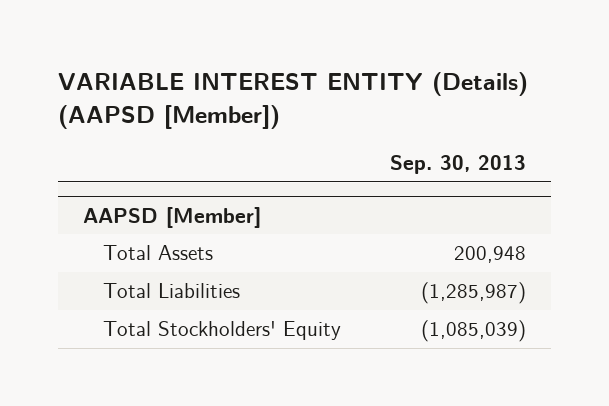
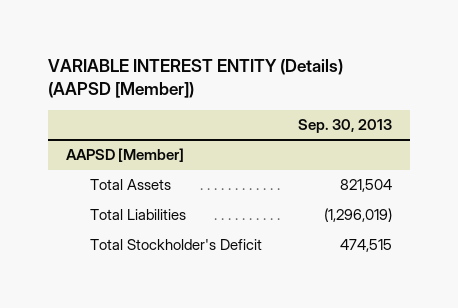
@ AAPSD [Member]
- Total Assets | 200,948
- Total Liabilities | (1,285,987)
- Total Stockholders' Equity | (1,085,039)
+ Total Assets | 821,504
+ Total Liabilities | (1,296,019)
+ Total Stockholder's Deficit | 474,515

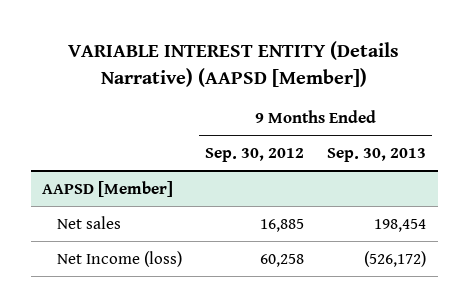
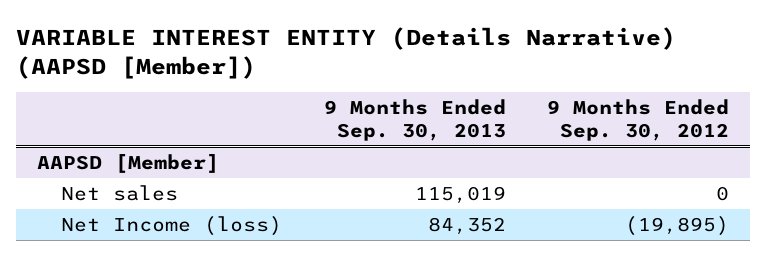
- | 9 Months Ended Sep. 30, 2012 | 9 Months Ended Sep. 30, 2013
+ | 9 Months Ended Sep. 30, 2013 | 9 Months Ended Sep. 30, 2012
@ AAPSD [Member]
- Net sales | 16,885 | 198,454
- Net Income (loss) | 60,258 | (526,172)
+ Net sales | 115,019 | 0
+ Net Income (loss) | 84,352 | (19,895)

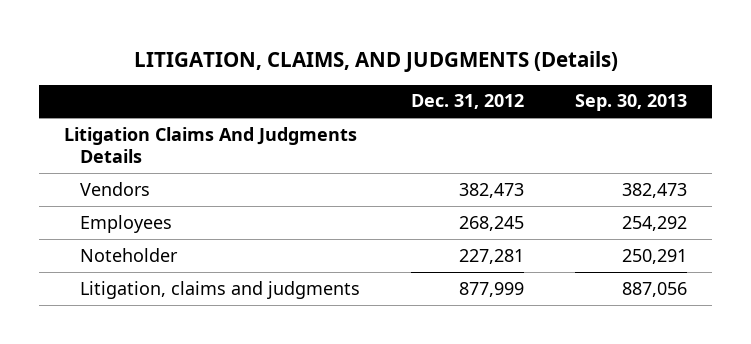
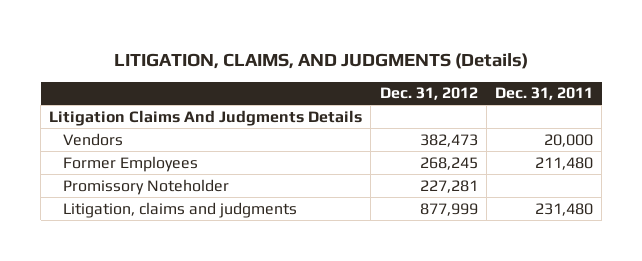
- | Dec. 31, 2012 | Sep. 30, 2013
+ | Dec. 31, 2012 | Dec. 31, 2011
- Employees | 268,245 | 254,292
- Noteholder | 227,281 | 250,291
+ Former Employees | 268,245 | 211,480
+ Promissory Noteholder | 227,281 |

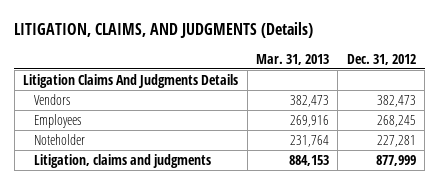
- | Dec. 31, 2012 | Dec. 31, 2011
+ | Mar. 31, 2013 | Dec. 31, 2012
- Former Employees | 268,245 | 211,480
- Promissory Noteholder | 227,281 |
+ Employees | 269,916 | 268,245
+ Noteholder | 231,764 | 227,281

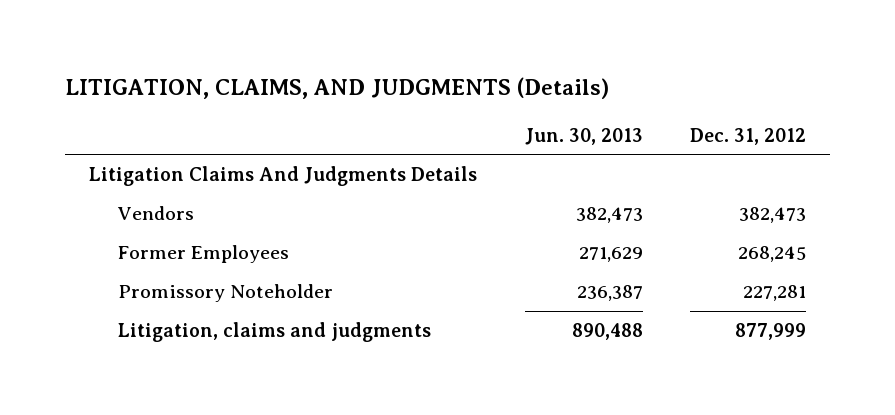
- | Mar. 31, 2013 | Dec. 31, 2012
+ | Jun. 30, 2013 | Dec. 31, 2012
- Employees | 269,916 | 268,245
- Noteholder | 231,764 | 227,281
+ Former Employees | 271,629 | 268,245
+ Promissory Noteholder | 236,387 | 227,281

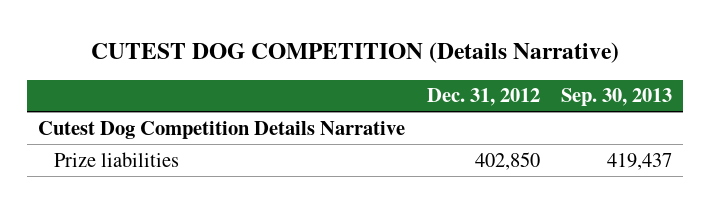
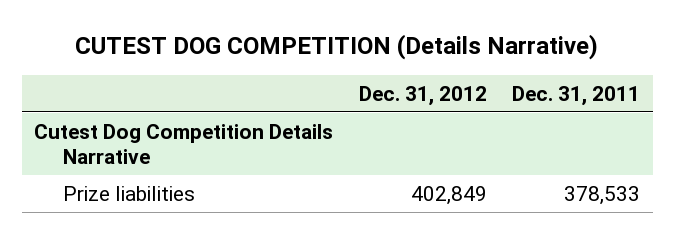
- | Dec. 31, 2012 | Sep. 30, 2013
+ | Dec. 31, 2012 | Dec. 31, 2011
- Prize liabilities | 402,850 | 419,437
+ Prize liabilities | 402,849 | 378,533

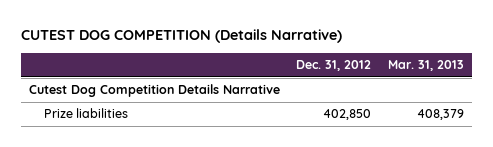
- | Dec. 31, 2012 | Dec. 31, 2011
+ | Dec. 31, 2012 | Mar. 31, 2013
- Prize liabilities | 402,849 | 378,533
+ Prize liabilities | 402,850 | 408,379

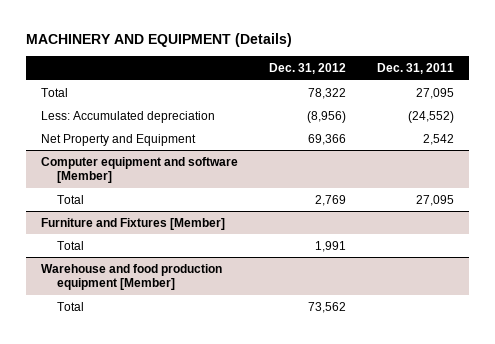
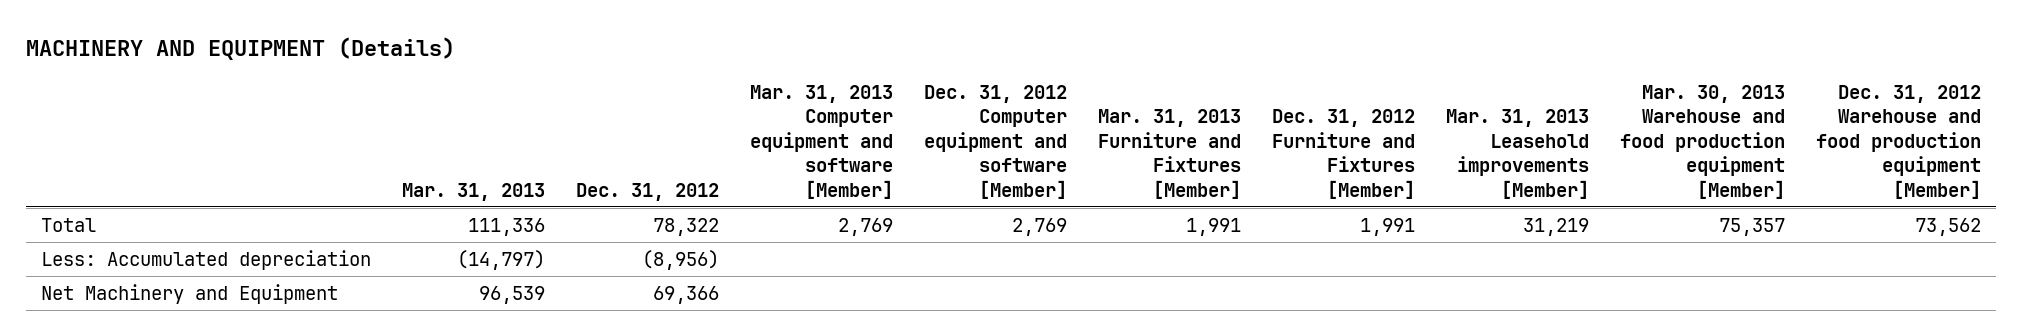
- | Dec. 31, 2012 | Dec. 31, 2011
+ | Mar. 31, 2013 | Dec. 31, 2012 | Mar. 31, 2013 Computer equipment and software [Member] | Dec. 31, 2012 Computer equipment and software [Member] | Mar. 31, 2013 Furniture and Fixtures [Member] | Dec. 31, 2012 Furniture and Fixtures [Member] | Mar. 31, 2013 Leasehold improvements [Member] | Mar. 30, 2013 Warehouse and food production equipment [Member] | Dec. 31, 2012 Warehouse and food production equipment [Member]
- Net Property and Equipment | 69,366 | 2,542
- Computer equipment and software [Member]
- Total | 2,769 | 27,095
- Furniture and Fixtures [Member]
- Total | 1,991 |
- Warehouse and food production equipment [Member]
- Total | 73,562 |
+ Net Machinery and Equipment | 96,539 | 69,366 | | | | | | |

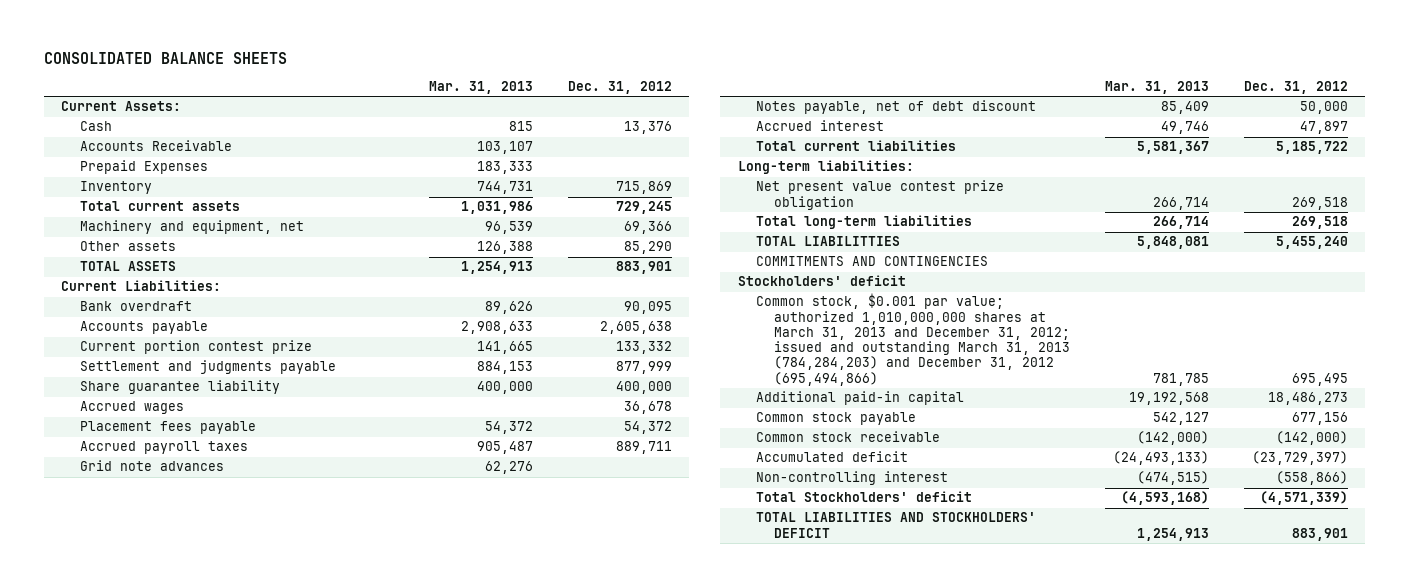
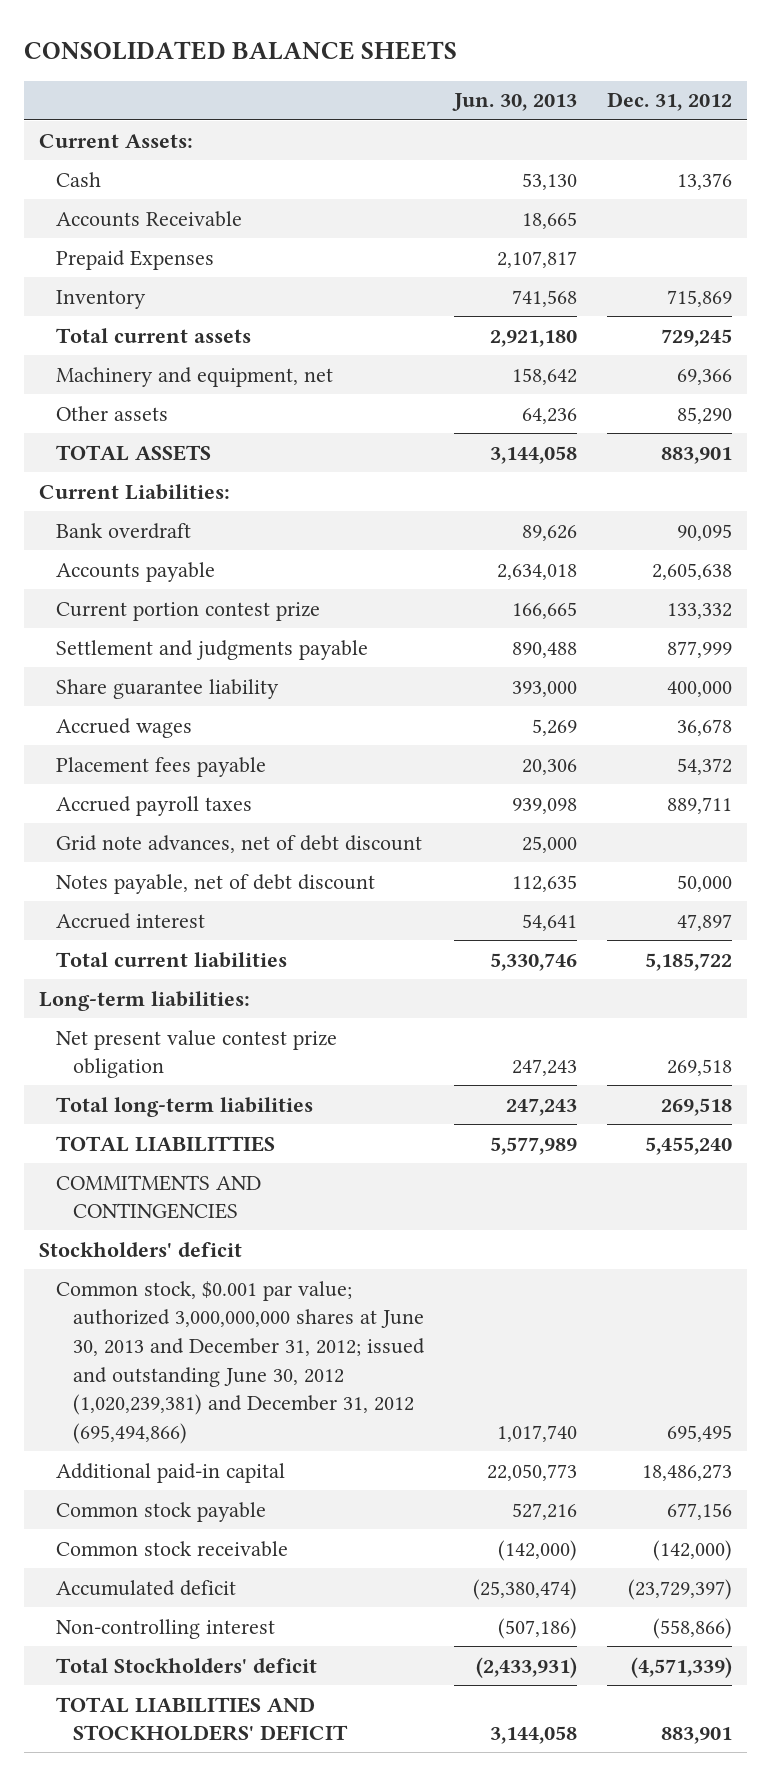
- | Mar. 31, 2013 | Dec. 31, 2012
+ | Jun. 30, 2013 | Dec. 31, 2012
- Grid note advances | 62,276 |
+ Grid note advances, net of debt discount | 25,000 |
- Common stock, $0.001 par value; authorized 1,010,000,000 shares at March 31, 2013 and December 31, 2012; issued and outstanding March 31, 2013 (784,284,203) and December 31, 2012 (695,494,866) | 781,785 | 695,495
+ Common stock, $0.001 par value; authorized 3,000,000,000 shares at June 30, 2013 and December 31, 2012; issued and outstanding June 30, 2012 (1,020,239,381) and December 31, 2012 (695,494,866) | 1,017,740 | 695,495

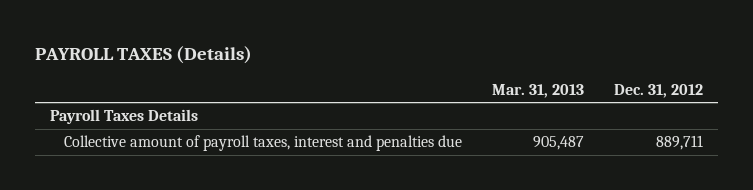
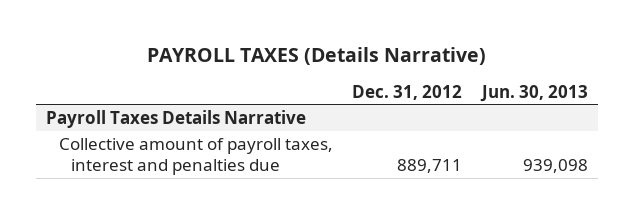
- PAYROLL TAXES (Details)
+ PAYROLL TAXES (Details Narrative)
- | Mar. 31, 2013 | Dec. 31, 2012
+ | Dec. 31, 2012 | Jun. 30, 2013
- Payroll Taxes Details
+ Payroll Taxes Details Narrative

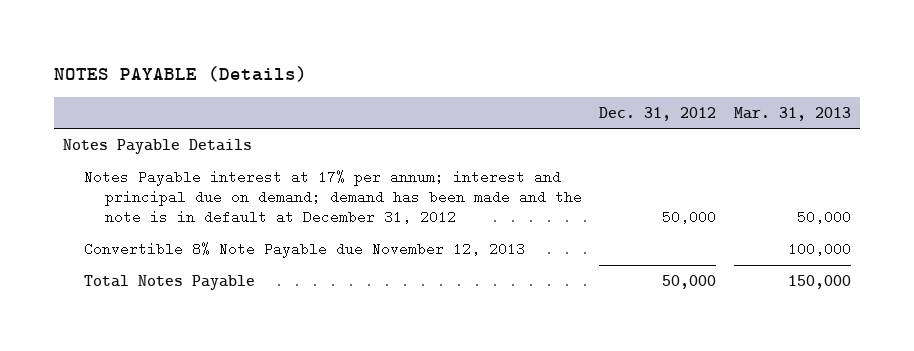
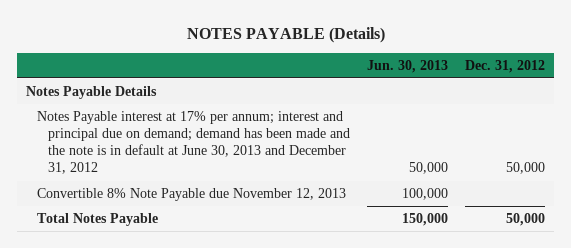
- | Dec. 31, 2012 | Mar. 31, 2013
+ | Jun. 30, 2013 | Dec. 31, 2012
- Notes Payable interest at 17% per annum; interest and principal due on demand; demand has been made and the note is in default at December 31, 2012 | 50,000 | 50,000
+ Notes Payable interest at 17% per annum; interest and principal due on demand; demand has been made and the note is in default at June 30, 2013 and December 31, 2012 | 50,000 | 50,000

